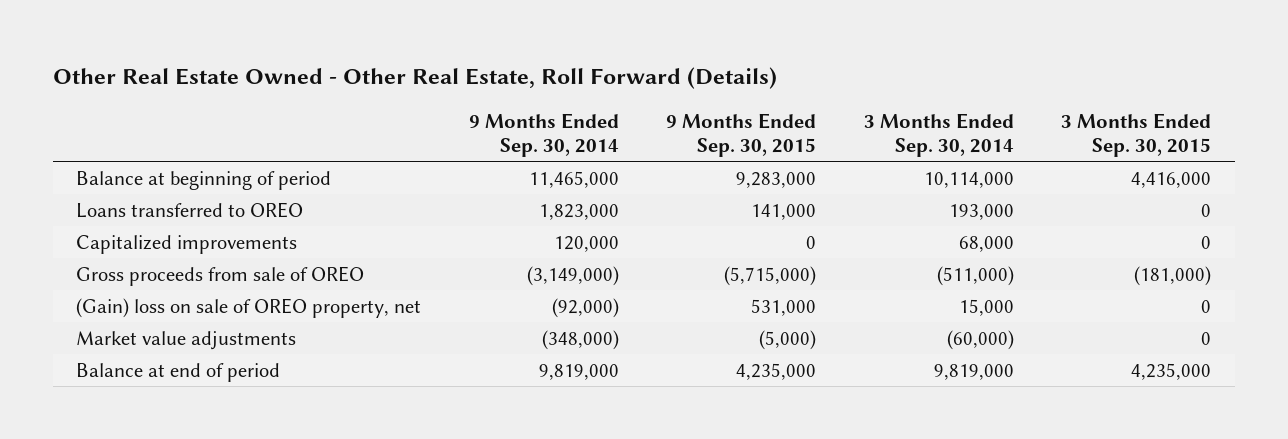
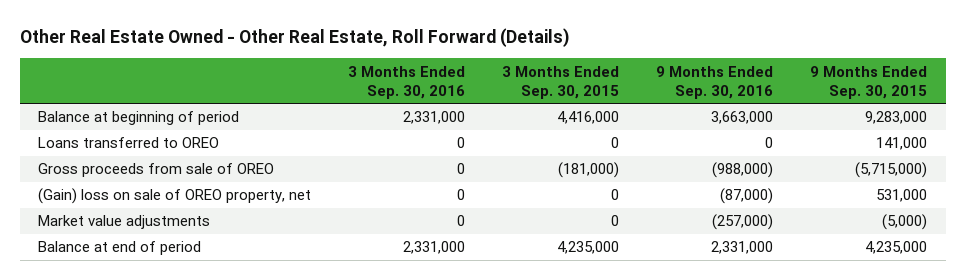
- | 9 Months Ended Sep. 30, 2014 | 9 Months Ended Sep. 30, 2015 | 3 Months Ended Sep. 30, 2014 | 3 Months Ended Sep. 30, 2015
+ | 3 Months Ended Sep. 30, 2016 | 3 Months Ended Sep. 30, 2015 | 9 Months Ended Sep. 30, 2016 | 9 Months Ended Sep. 30, 2015
- Capitalized improvements | 120,000 | 0 | 68,000 | 0

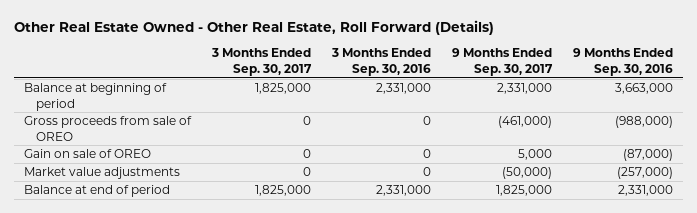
- | 3 Months Ended Sep. 30, 2016 | 3 Months Ended Sep. 30, 2015 | 9 Months Ended Sep. 30, 2016 | 9 Months Ended Sep. 30, 2015
+ | 3 Months Ended Sep. 30, 2017 | 3 Months Ended Sep. 30, 2016 | 9 Months Ended Sep. 30, 2017 | 9 Months Ended Sep. 30, 2016
- Loans transferred to OREO | 0 | 0 | 0 | 141,000
- (Gain) loss on sale of OREO property, net | 0 | 0 | (87,000) | 531,000
+ Gain on sale of OREO | 0 | 0 | 5,000 | (87,000)

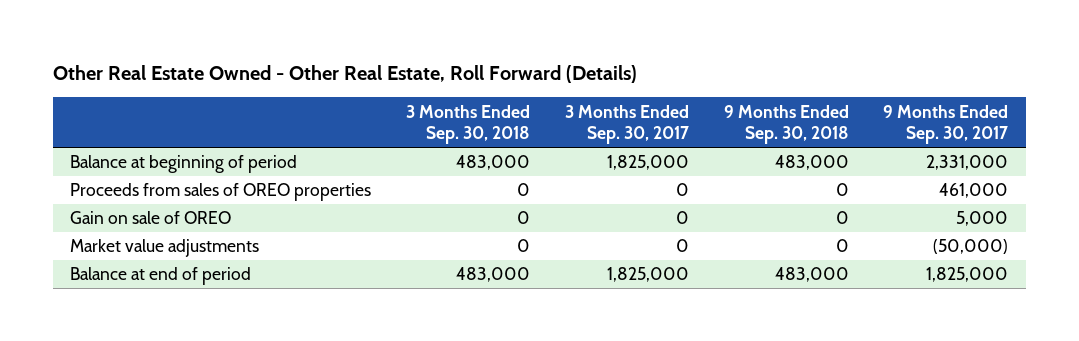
- | 3 Months Ended Sep. 30, 2017 | 3 Months Ended Sep. 30, 2016 | 9 Months Ended Sep. 30, 2017 | 9 Months Ended Sep. 30, 2016
+ | 3 Months Ended Sep. 30, 2018 | 3 Months Ended Sep. 30, 2017 | 9 Months Ended Sep. 30, 2018 | 9 Months Ended Sep. 30, 2017
- Gross proceeds from sale of OREO | 0 | 0 | (461,000) | (988,000)
+ Proceeds from sales of OREO properties | 0 | 0 | 0 | 461,000

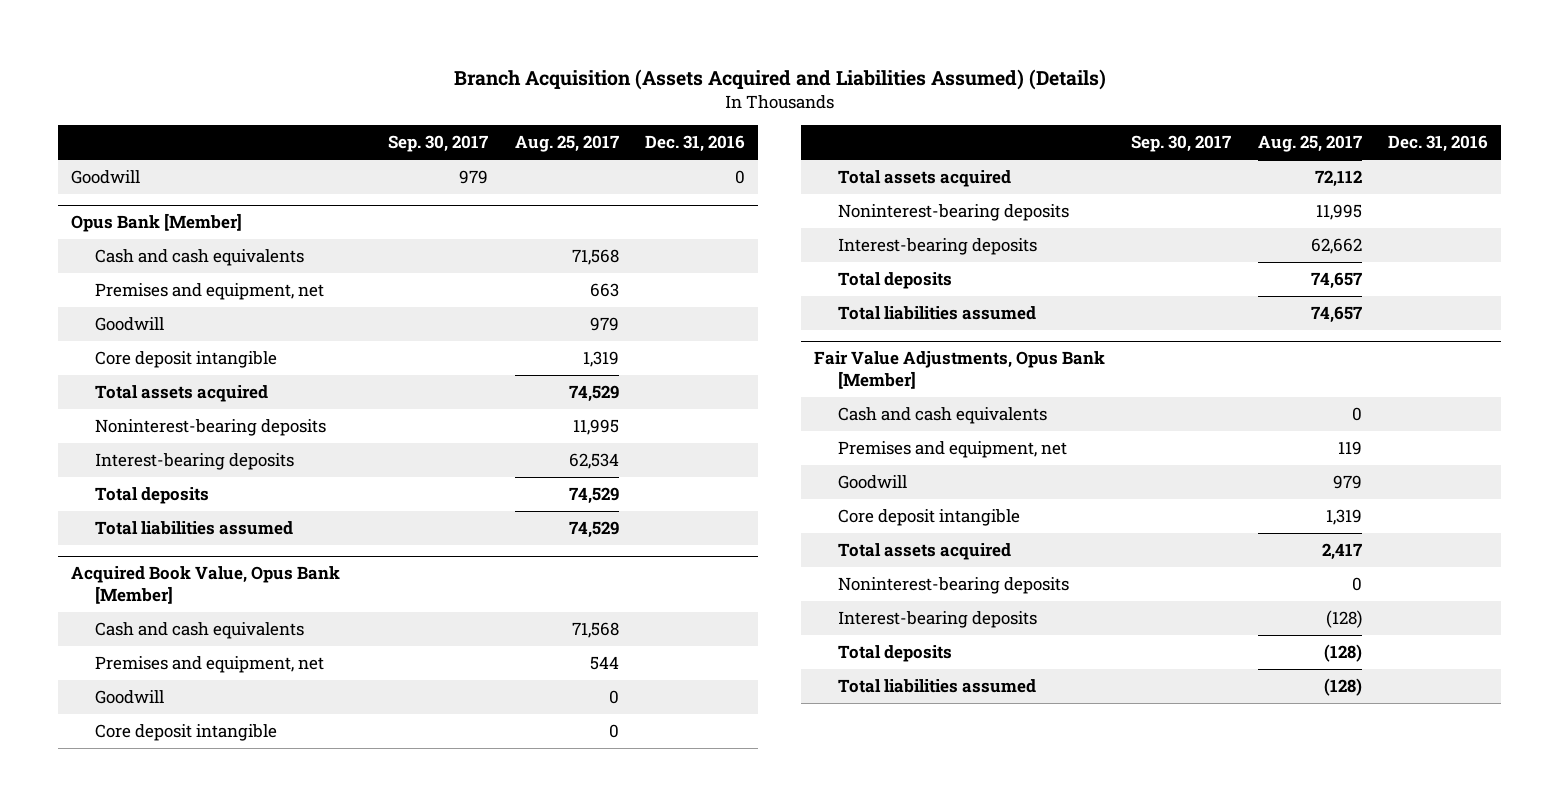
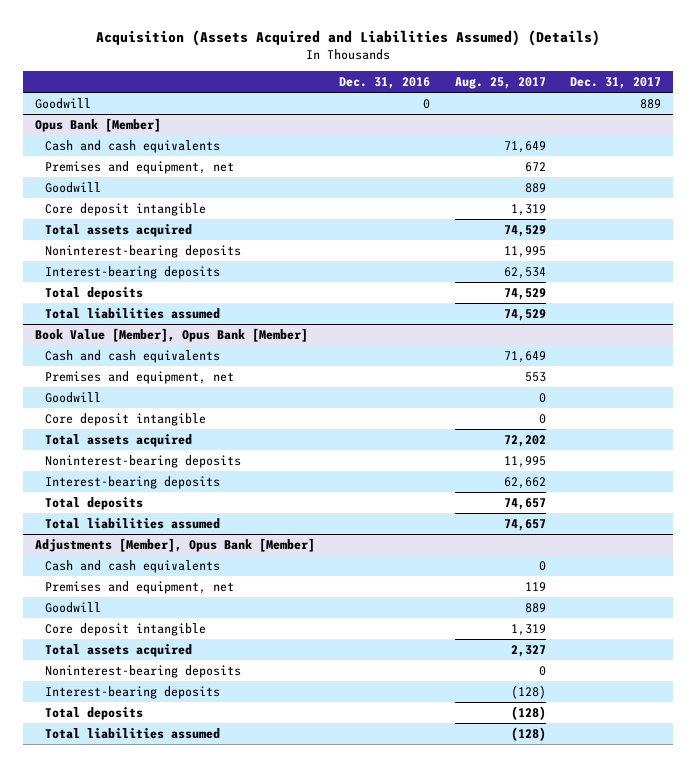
- Branch Acquisition (Assets Acquired and Liabilities Assumed) (Details)
+ Acquisition (Assets Acquired and Liabilities Assumed) (Details)
- | Sep. 30, 2017 | Aug. 25, 2017 | Dec. 31, 2016
+ | Dec. 31, 2016 | Aug. 25, 2017 | Dec. 31, 2017
@ Opus Bank [Member]
- Cash and cash equivalents | | 71,568 |
- Premises and equipment, net | | 663 |
- Goodwill | | 979 |
+ Cash and cash equivalents | | 71,649 |
+ Premises and equipment, net | | 672 |
+ Goodwill | | 889 |
- Acquired Book Value, Opus Bank [Member]
- Cash and cash equivalents | | 71,568 |
- Premises and equipment, net | | 544 |
+ Book Value [Member], Opus Bank [Member]
+ Cash and cash equivalents | | 71,649 |
+ Premises and equipment, net | | 553 |
- Total assets acquired | | 72,112 |
+ Total assets acquired | | 72,202 |
- Fair Value Adjustments, Opus Bank [Member]
+ Adjustments [Member], Opus Bank [Member]
- Goodwill | | 979 |
+ Goodwill | | 889 |
- Total assets acquired | | 2,417 |
+ Total assets acquired | | 2,327 |

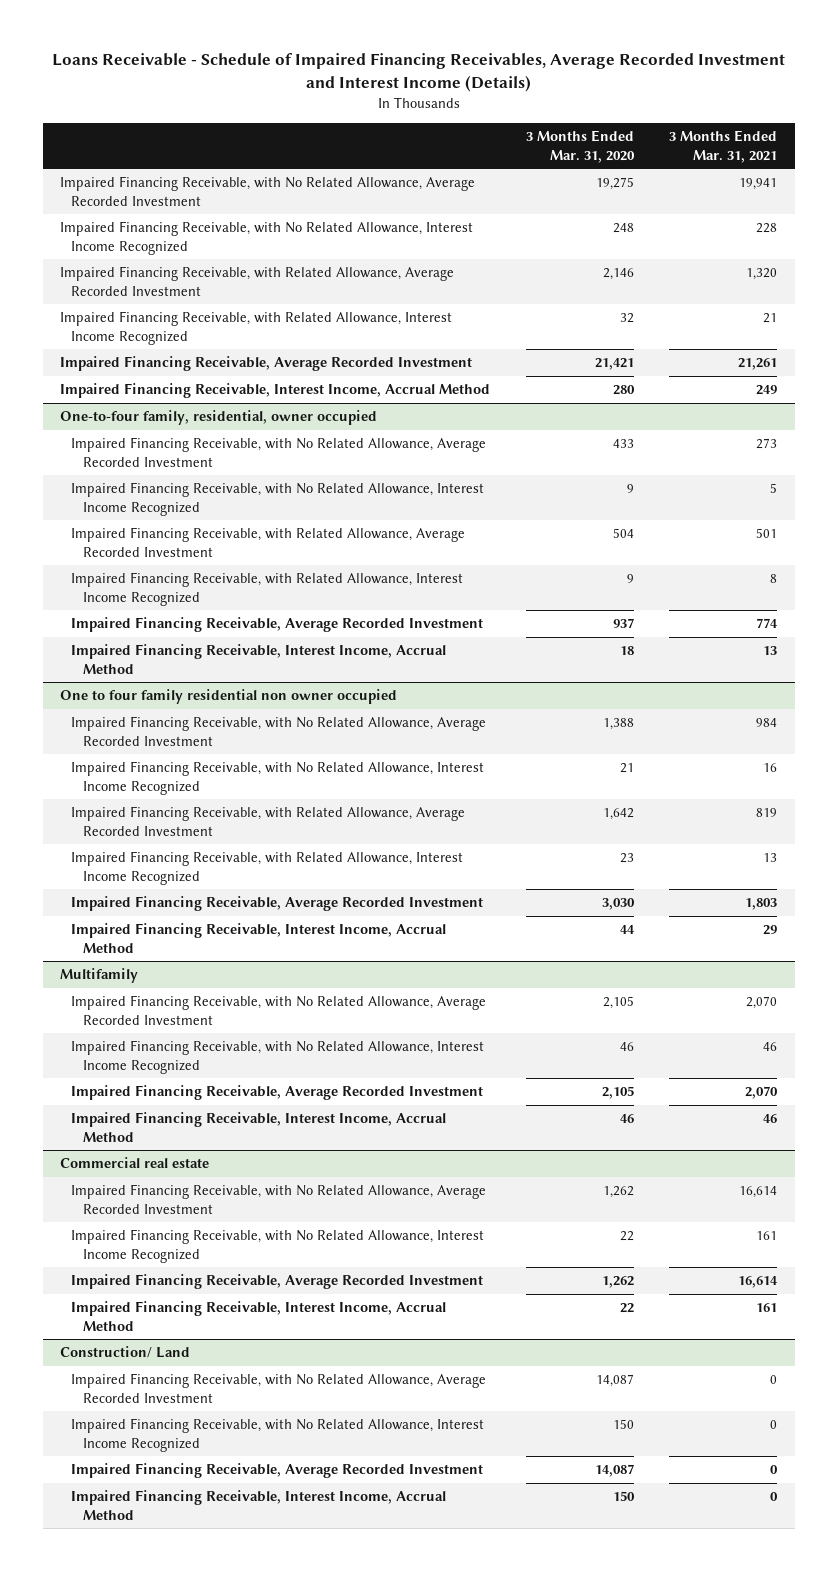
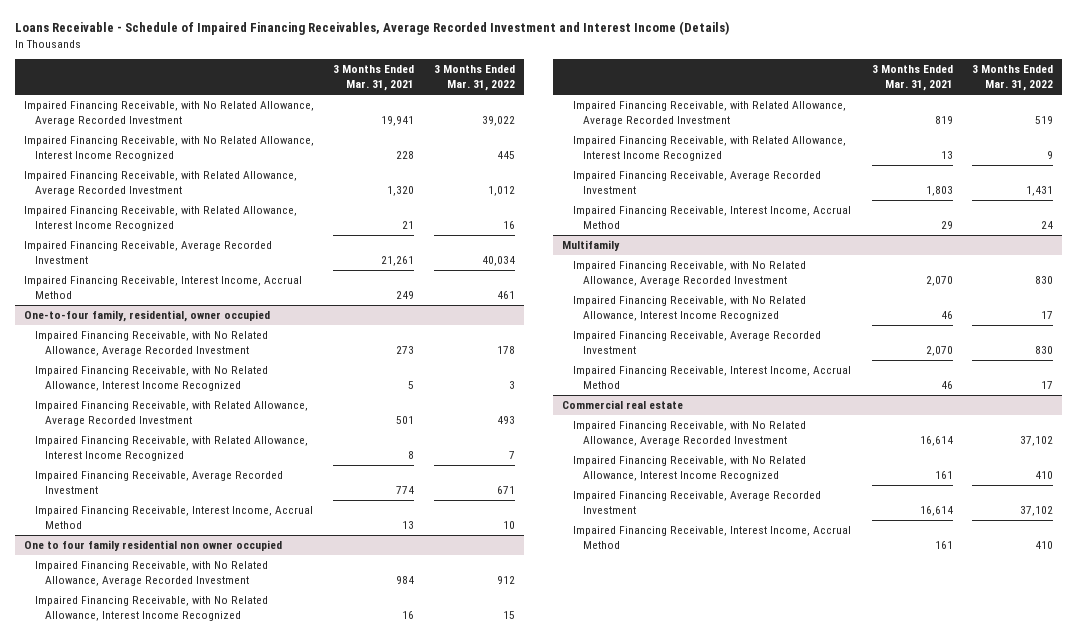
- | 3 Months Ended Mar. 31, 2020 | 3 Months Ended Mar. 31, 2021
+ | 3 Months Ended Mar. 31, 2021 | 3 Months Ended Mar. 31, 2022
- Construction/ Land
- Impaired Financing Receivable, with No Related Allowance, Average Recorded Investment | 14,087 | 0
- Impaired Financing Receivable, with No Related Allowance, Interest Income Recognized | 150 | 0
- Impaired Financing Receivable, Average Recorded Investment | 14,087 | 0
- Impaired Financing Receivable, Interest Income, Accrual Method | 150 | 0

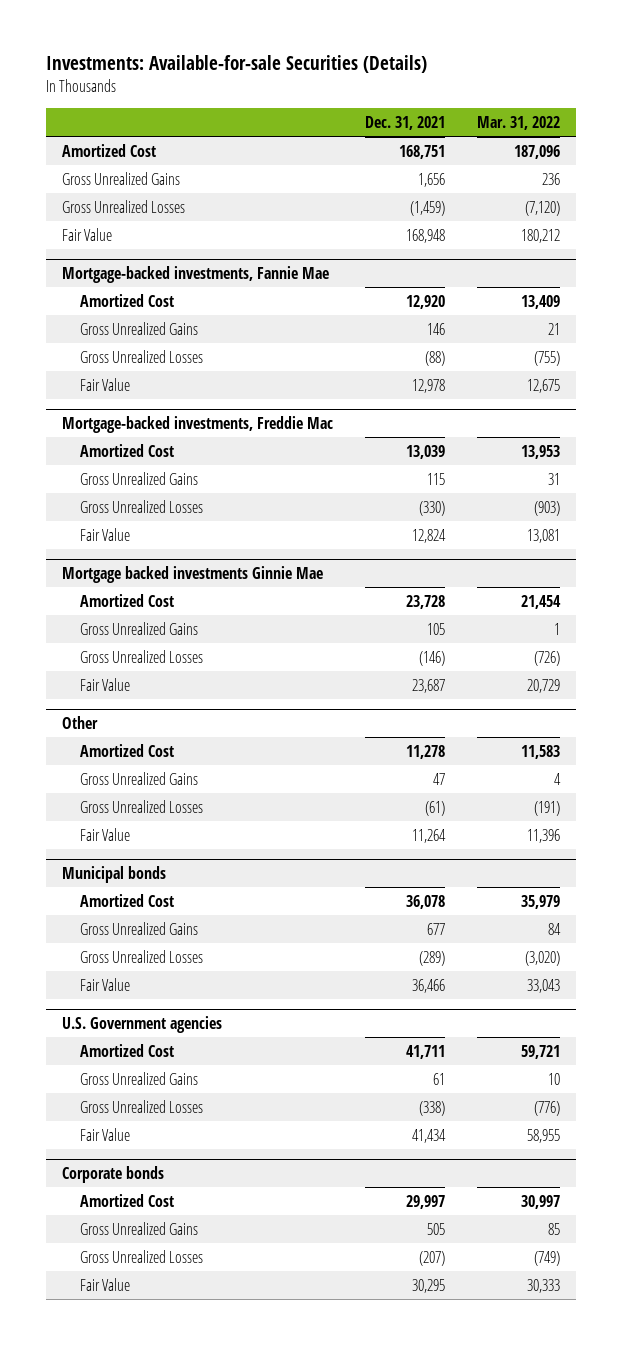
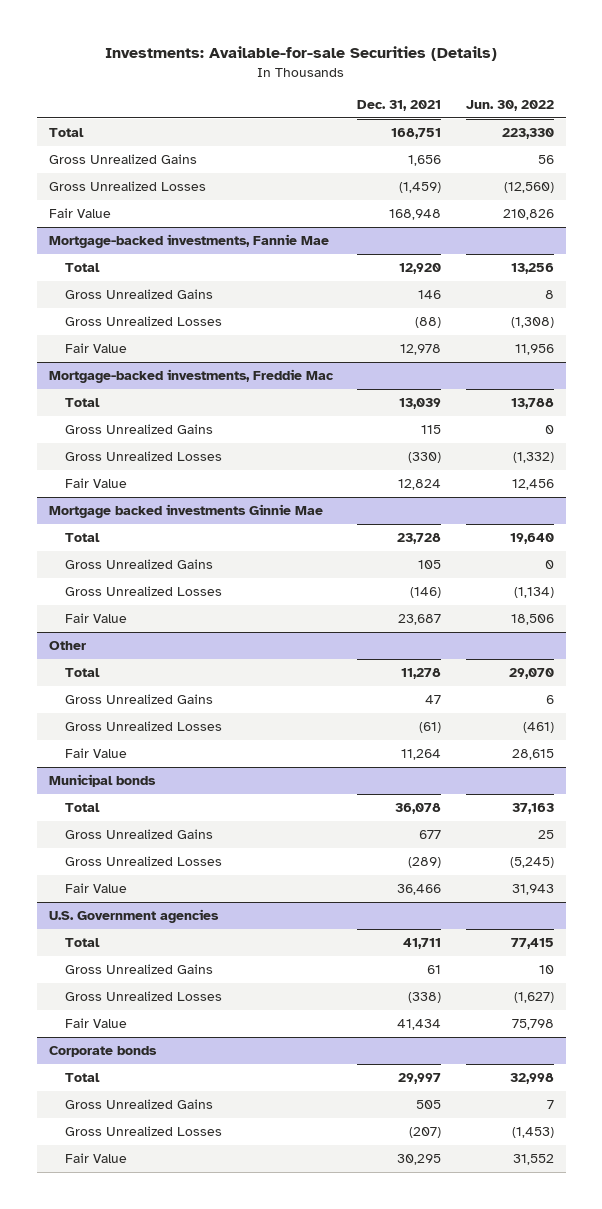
- | Dec. 31, 2021 | Mar. 31, 2022
+ | Dec. 31, 2021 | Jun. 30, 2022
- Amortized Cost | 168,751 | 187,096
+ Total | 168,751 | 223,330
@ Mortgage-backed investments, Fannie Mae
- Amortized Cost | 12,920 | 13,409
+ Total | 12,920 | 13,256
@ Mortgage-backed investments, Freddie Mac
- Amortized Cost | 13,039 | 13,953
+ Total | 13,039 | 13,788
@ Mortgage backed investments Ginnie Mae
- Amortized Cost | 23,728 | 21,454
+ Total | 23,728 | 19,640
@ Other
- Amortized Cost | 11,278 | 11,583
+ Total | 11,278 | 29,070
@ Municipal bonds
- Amortized Cost | 36,078 | 35,979
+ Total | 36,078 | 37,163
@ U.S. Government agencies
- Amortized Cost | 41,711 | 59,721
+ Total | 41,711 | 77,415
@ Corporate bonds
- Amortized Cost | 29,997 | 30,997
+ Total | 29,997 | 32,998

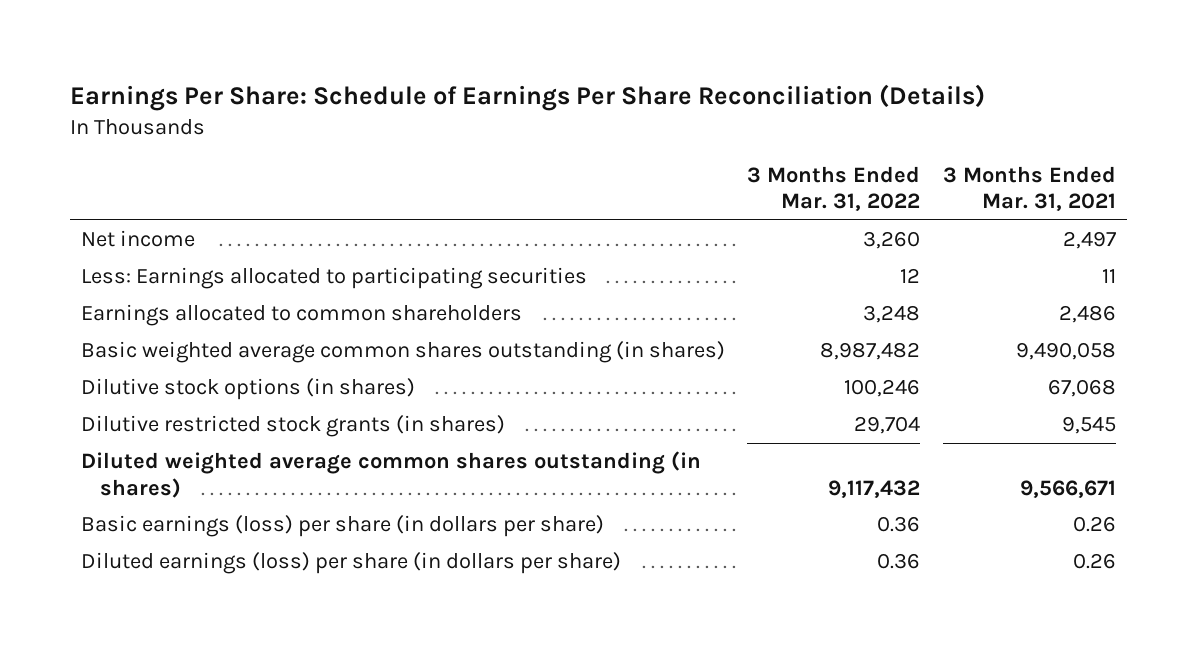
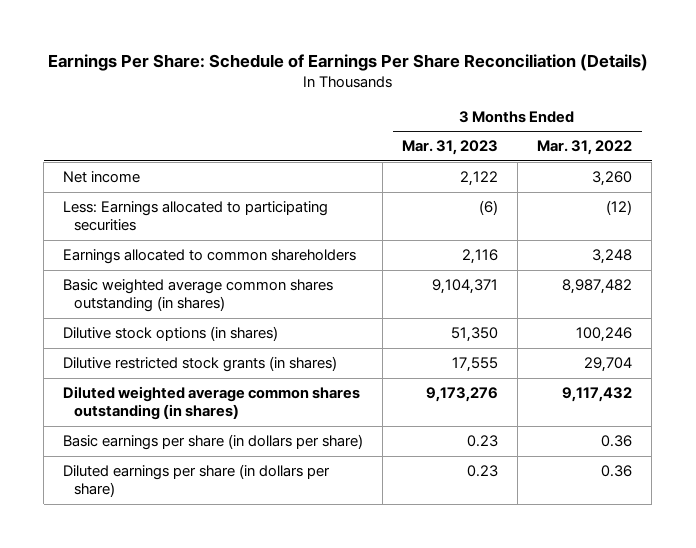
- | 3 Months Ended Mar. 31, 2022 | 3 Months Ended Mar. 31, 2021
+ | 3 Months Ended Mar. 31, 2023 | 3 Months Ended Mar. 31, 2022
- Less: Earnings allocated to participating securities | 12 | 11
+ Less: Earnings allocated to participating securities | (6) | (12)
- Basic earnings (loss) per share (in dollars per share) | 0.36 | 0.26
- Diluted earnings (loss) per share (in dollars per share) | 0.36 | 0.26
+ Basic earnings per share (in dollars per share) | 0.23 | 0.36
+ Diluted earnings per share (in dollars per share) | 0.23 | 0.36

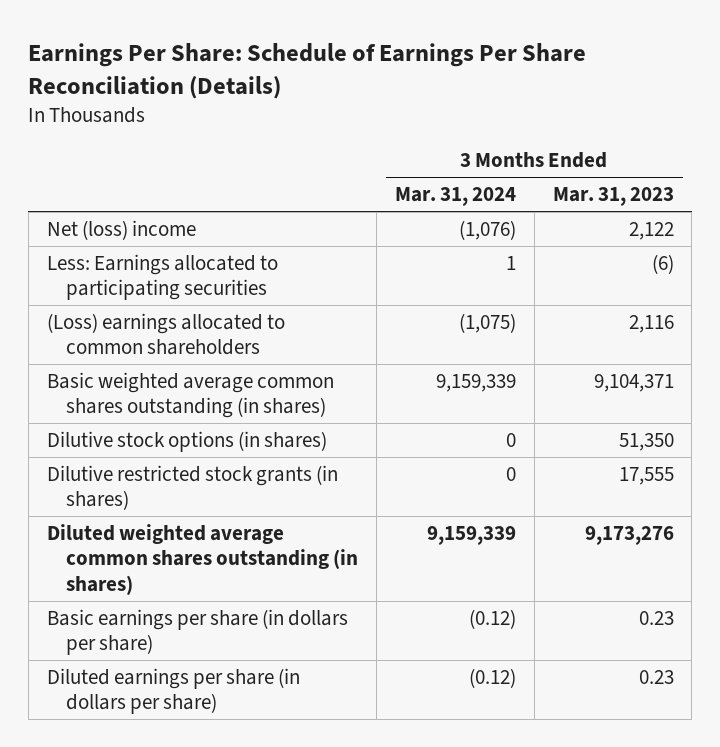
- | 3 Months Ended Mar. 31, 2023 | 3 Months Ended Mar. 31, 2022
+ | 3 Months Ended Mar. 31, 2024 | 3 Months Ended Mar. 31, 2023
- Net income | 2,122 | 3,260
+ Net (loss) income | (1,076) | 2,122
- Earnings allocated to common shareholders | 2,116 | 3,248
+ (Loss) earnings allocated to common shareholders | (1,075) | 2,116

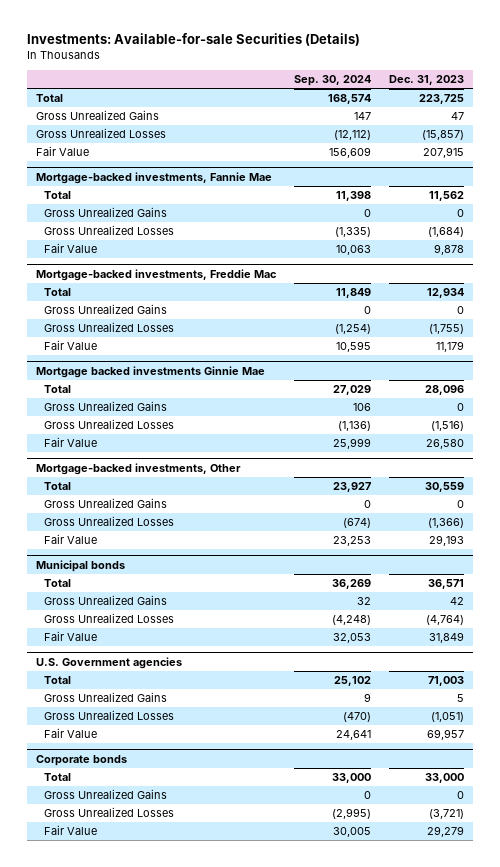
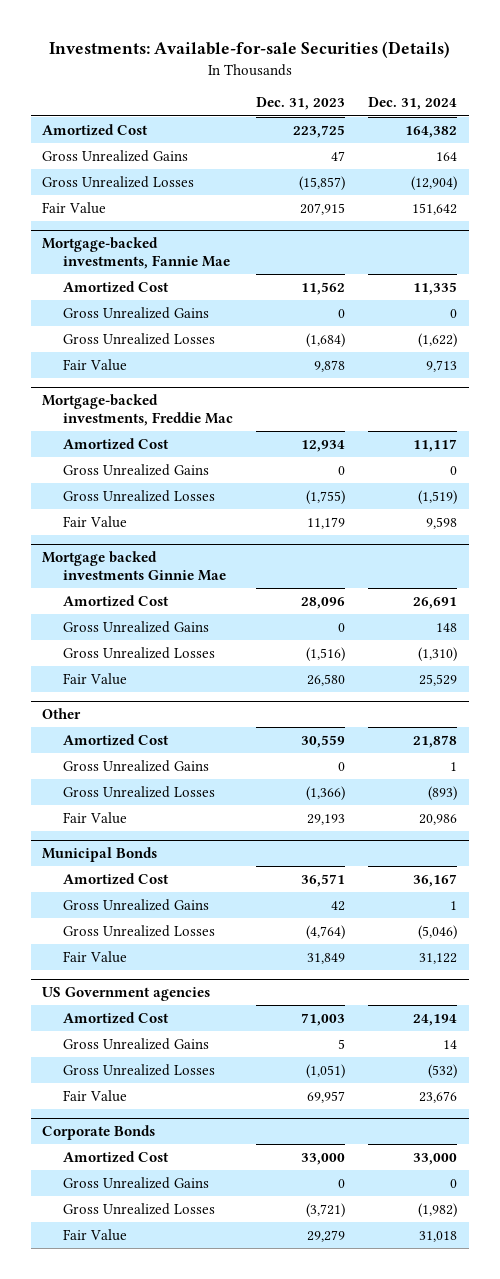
- | Sep. 30, 2024 | Dec. 31, 2023
+ | Dec. 31, 2023 | Dec. 31, 2024
- Total | 168,574 | 223,725
+ Amortized Cost | 223,725 | 164,382
@ Mortgage-backed investments, Fannie Mae
- Total | 11,398 | 11,562
+ Amortized Cost | 11,562 | 11,335
@ Mortgage-backed investments, Freddie Mac
- Total | 11,849 | 12,934
+ Amortized Cost | 12,934 | 11,117
@ Mortgage backed investments Ginnie Mae
- Total | 27,029 | 28,096
+ Amortized Cost | 28,096 | 26,691
- Mortgage-backed investments, Other
- Total | 23,927 | 30,559
+ Other
+ Amortized Cost | 30,559 | 21,878
- Municipal bonds
- Total | 36,269 | 36,571
+ Municipal Bonds
+ Amortized Cost | 36,571 | 36,167
- U.S. Government agencies
- Total | 25,102 | 71,003
+ US Government agencies
+ Amortized Cost | 71,003 | 24,194
- Corporate bonds
- Total | 33,000 | 33,000
+ Corporate Bonds
+ Amortized Cost | 33,000 | 33,000

